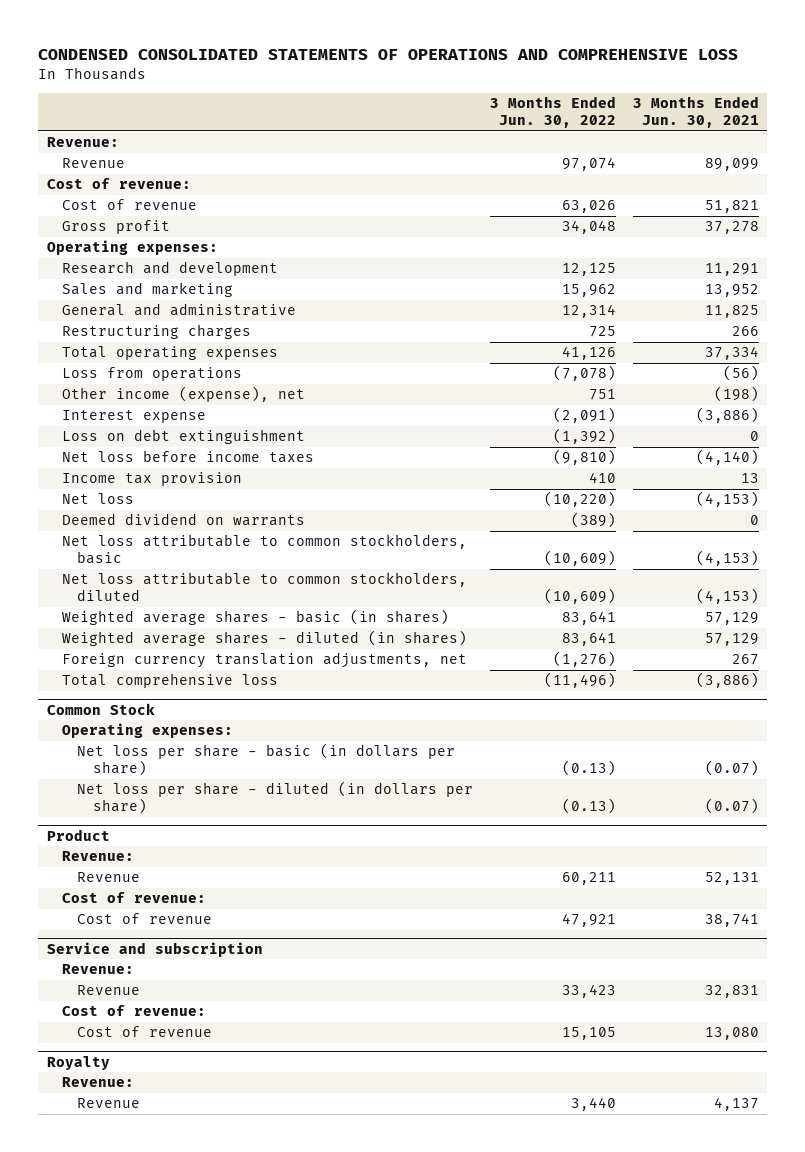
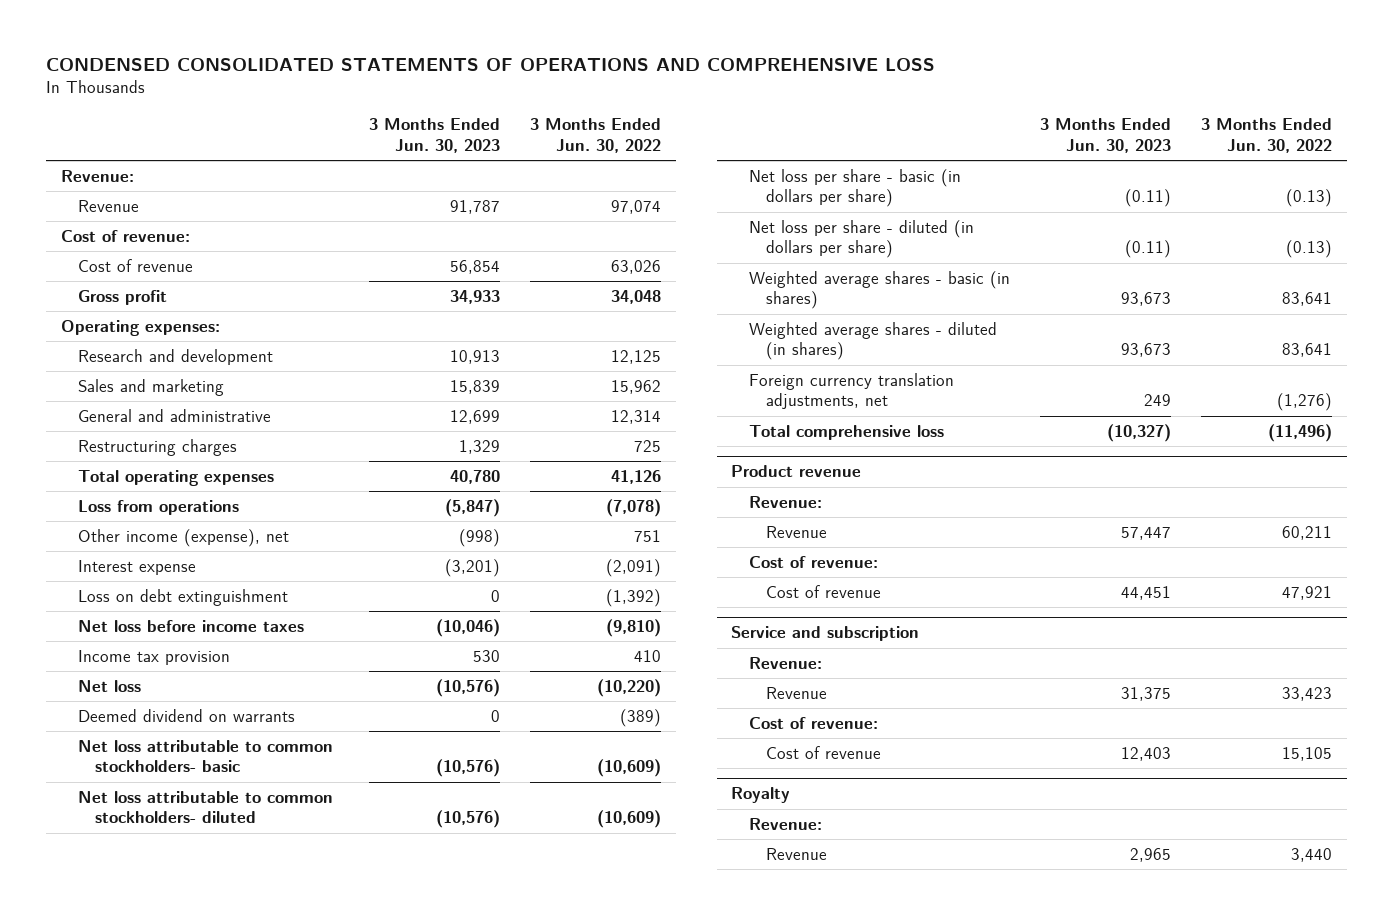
- | 3 Months Ended Jun. 30, 2022 | 3 Months Ended Jun. 30, 2021
+ | 3 Months Ended Jun. 30, 2023 | 3 Months Ended Jun. 30, 2022
- Net loss attributable to common stockholders, basic | (10,609) | (4,153)
- Net loss attributable to common stockholders, diluted | (10,609) | (4,153)
+ Net loss attributable to common stockholders- basic | (10,576) | (10,609)
+ Net loss attributable to common stockholders- diluted | (10,576) | (10,609)
+ Net loss per share - basic (in dollars per share) | (0.11) | (0.13)
+ Net loss per share - diluted (in dollars per share) | (0.11) | (0.13)
- Common Stock
- Operating expenses:
- Net loss per share - basic (in dollars per share) | (0.13) | (0.07)
- Net loss per share - diluted (in dollars per share) | (0.13) | (0.07)
- Product
+ Product revenue

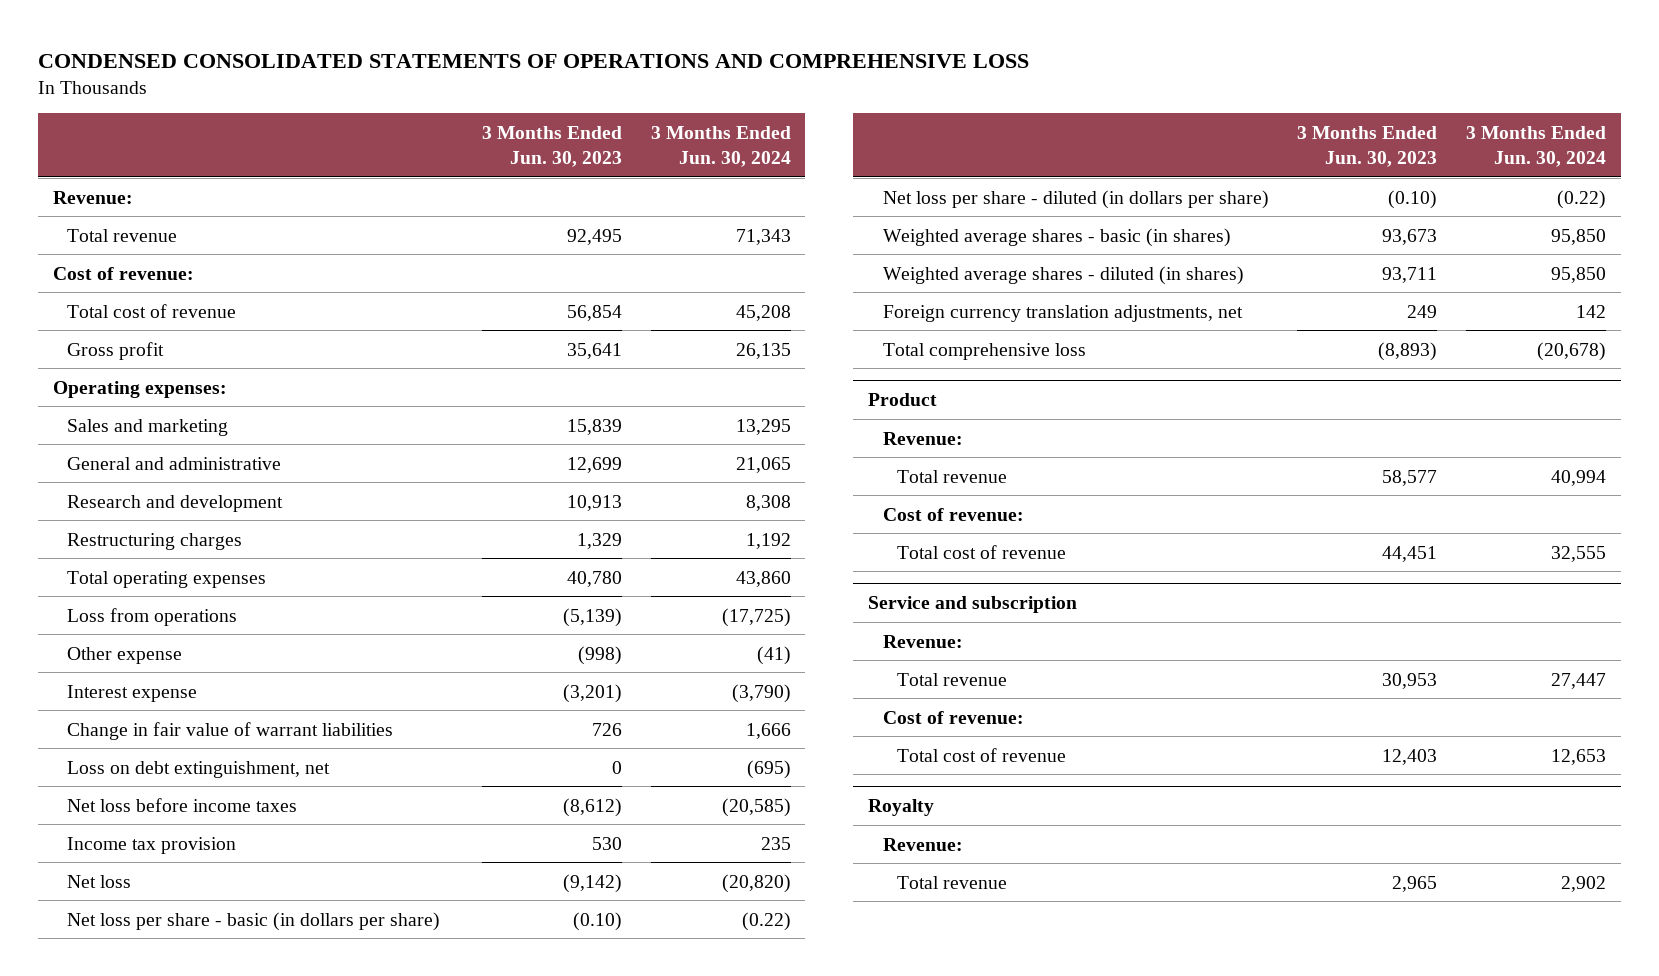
- | 3 Months Ended Jun. 30, 2023 | 3 Months Ended Jun. 30, 2022
+ | 3 Months Ended Jun. 30, 2023 | 3 Months Ended Jun. 30, 2024
- Revenue | 91,787 | 97,074
+ Total revenue | 92,495 | 71,343
- Cost of revenue | 56,854 | 63,026
- Gross profit | 34,933 | 34,048
+ Total cost of revenue | 56,854 | 45,208
+ Gross profit | 35,641 | 26,135
moved down: Research and development | 10,913 | 8,308
- Loss from operations | (5,847) | (7,078)
- Other income (expense), net | (998) | 751
+ Loss from operations | (5,139) | (17,725)
+ Other expense | (998) | (41)
- Loss on debt extinguishment | 0 | (1,392)
- Net loss before income taxes | (10,046) | (9,810)
+ Change in fair value of warrant liabilities | 726 | 1,666
+ Loss on debt extinguishment, net | 0 | (695)
+ Net loss before income taxes | (8,612) | (20,585)
- Net loss | (10,576) | (10,220)
- Deemed dividend on warrants | 0 | (389)
- Net loss attributable to common stockholders- basic | (10,576) | (10,609)
- Net loss attributable to common stockholders- diluted | (10,576) | (10,609)
- Net loss per share - basic (in dollars per share) | (0.11) | (0.13)
- Net loss per share - diluted (in dollars per share) | (0.11) | (0.13)
+ Net loss | (9,142) | (20,820)
+ Net loss per share - basic (in dollars per share) | (0.10) | (0.22)
+ Net loss per share - diluted (in dollars per share) | (0.10) | (0.22)
- Weighted average shares - diluted (in shares) | 93,673 | 83,641
+ Weighted average shares - diluted (in shares) | 93,711 | 95,850
- Total comprehensive loss | (10,327) | (11,496)
- Product revenue
+ Total comprehensive loss | (8,893) | (20,678)
+ Product
- Revenue | 57,447 | 60,211
+ Total revenue | 58,577 | 40,994
- Cost of revenue | 44,451 | 47,921
+ Total cost of revenue | 44,451 | 32,555
@ Service and subscription
- Revenue | 31,375 | 33,423
+ Total revenue | 30,953 | 27,447
- Cost of revenue | 12,403 | 15,105
+ Total cost of revenue | 12,403 | 12,653
@ Royalty
- Revenue | 2,965 | 3,440
+ Total revenue | 2,965 | 2,902

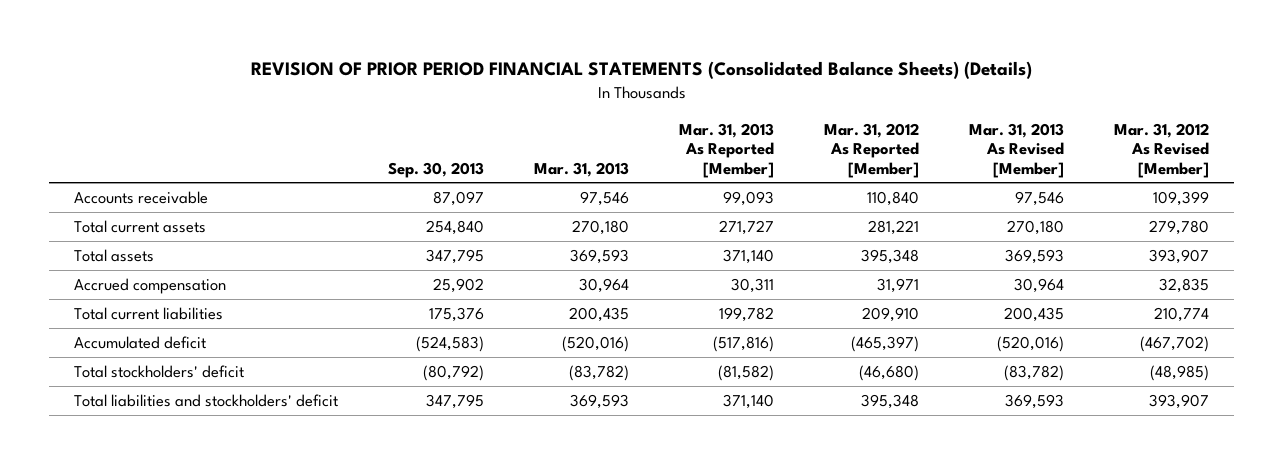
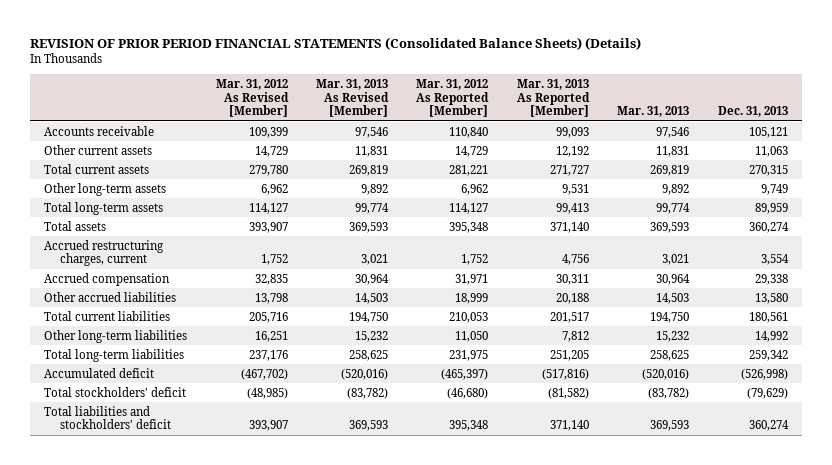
- | Sep. 30, 2013 | Mar. 31, 2013 | Mar. 31, 2013 As Reported [Member] | Mar. 31, 2012 As Reported [Member] | Mar. 31, 2013 As Revised [Member] | Mar. 31, 2012 As Revised [Member]
+ | Mar. 31, 2012 As Revised [Member] | Mar. 31, 2013 As Revised [Member] | Mar. 31, 2012 As Reported [Member] | Mar. 31, 2013 As Reported [Member] | Mar. 31, 2013 | Dec. 31, 2013
- Total current assets | 254,840 | 270,180 | 271,727 | 281,221 | 270,180 | 279,780
+ Other current assets | 14,729 | 11,831 | 14,729 | 12,192 | 11,831 | 11,063
+ Total current assets | 279,780 | 269,819 | 281,221 | 271,727 | 269,819 | 270,315
+ Other long-term assets | 6,962 | 9,892 | 6,962 | 9,531 | 9,892 | 9,749
+ Total long-term assets | 114,127 | 99,774 | 114,127 | 99,413 | 99,774 | 89,959
+ Accrued restructuring charges, current | 1,752 | 3,021 | 1,752 | 4,756 | 3,021 | 3,554
- Total current liabilities | 175,376 | 200,435 | 199,782 | 209,910 | 200,435 | 210,774
+ Other accrued liabilities | 13,798 | 14,503 | 18,999 | 20,188 | 14,503 | 13,580
+ Total current liabilities | 205,716 | 194,750 | 210,053 | 201,517 | 194,750 | 180,561
+ Other long-term liabilities | 16,251 | 15,232 | 11,050 | 7,812 | 15,232 | 14,992
+ Total long-term liabilities | 237,176 | 258,625 | 231,975 | 251,205 | 258,625 | 259,342

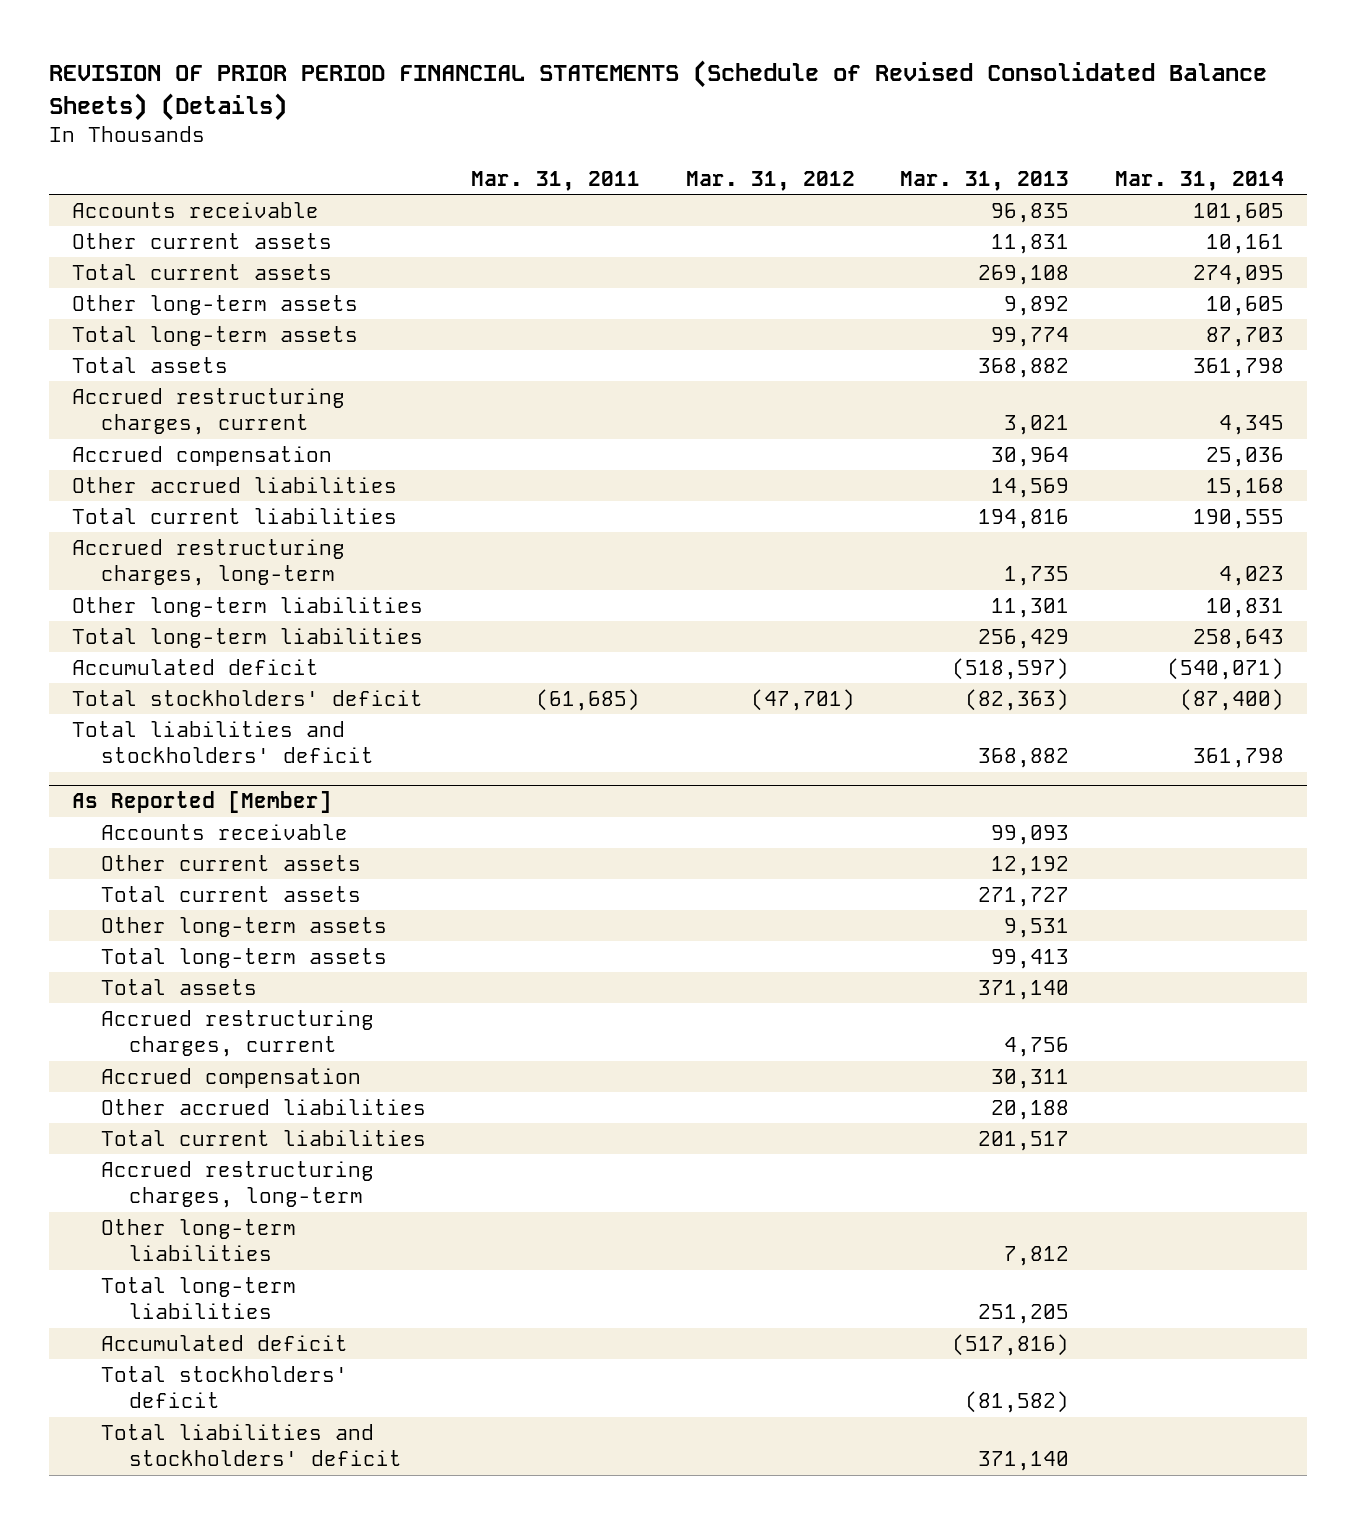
- REVISION OF PRIOR PERIOD FINANCIAL STATEMENTS (Consolidated Balance Sheets) (Details)
+ REVISION OF PRIOR PERIOD FINANCIAL STATEMENTS (Schedule of Revised Consolidated Balance Sheets) (Details)
- | Mar. 31, 2012 As Revised [Member] | Mar. 31, 2013 As Revised [Member] | Mar. 31, 2012 As Reported [Member] | Mar. 31, 2013 As Reported [Member] | Mar. 31, 2013 | Dec. 31, 2013
+ | Mar. 31, 2011 | Mar. 31, 2012 | Mar. 31, 2013 | Mar. 31, 2014
- Accounts receivable | 109,399 | 97,546 | 110,840 | 99,093 | 97,546 | 105,121
+ Accounts receivable | | | 96,835 | 101,605
- Total current assets | 279,780 | 269,819 | 281,221 | 271,727 | 269,819 | 270,315
+ Total current assets | | | 269,108 | 274,095
- Total assets | 393,907 | 369,593 | 395,348 | 371,140 | 369,593 | 360,274
+ Total assets | | | 368,882 | 361,798
- Other accrued liabilities | 13,798 | 14,503 | 18,999 | 20,188 | 14,503 | 13,580
- Total current liabilities | 205,716 | 194,750 | 210,053 | 201,517 | 194,750 | 180,561
- Other long-term liabilities | 16,251 | 15,232 | 11,050 | 7,812 | 15,232 | 14,992
- Total long-term liabilities | 237,176 | 258,625 | 231,975 | 251,205 | 258,625 | 259,342
- Accumulated deficit | (467,702) | (520,016) | (465,397) | (517,816) | (520,016) | (526,998)
- Total stockholders' deficit | (48,985) | (83,782) | (46,680) | (81,582) | (83,782) | (79,629)
- Total liabilities and stockholders' deficit | 393,907 | 369,593 | 395,348 | 371,140 | 369,593 | 360,274
+ Other accrued liabilities | | | 14,569 | 15,168
+ Total current liabilities | | | 194,816 | 190,555
+ Accrued restructuring charges, long-term | | | 1,735 | 4,023
+ Other long-term liabilities | | | 11,301 | 10,831
+ Total long-term liabilities | | | 256,429 | 258,643
+ Accumulated deficit | | | (518,597) | (540,071)
+ Total stockholders' deficit | (61,685) | (47,701) | (82,363) | (87,400)
+ Total liabilities and stockholders' deficit | | | 368,882 | 361,798
+ As Reported [Member]
+ Accounts receivable | | | 99,093 |
+ Other current assets | | | 12,192 |
+ Total current assets | | | 271,727 |
+ Other long-term assets | | | 9,531 |
+ Total long-term assets | | | 99,413 |
+ Total assets | | | 371,140 |
+ Accrued restructuring charges, current | | | 4,756 |
+ Accrued compensation | | | 30,311 |
+ Other accrued liabilities | | | 20,188 |
+ Total current liabilities | | | 201,517 |
+ Accrued restructuring charges, long-term
+ Other long-term liabilities | | | 7,812 |
+ Total long-term liabilities | | | 251,205 |
+ Accumulated deficit | | | (517,816) |
+ Total stockholders' deficit | | | (81,582) |
+ Total liabilities and stockholders' deficit | | | 371,140 |

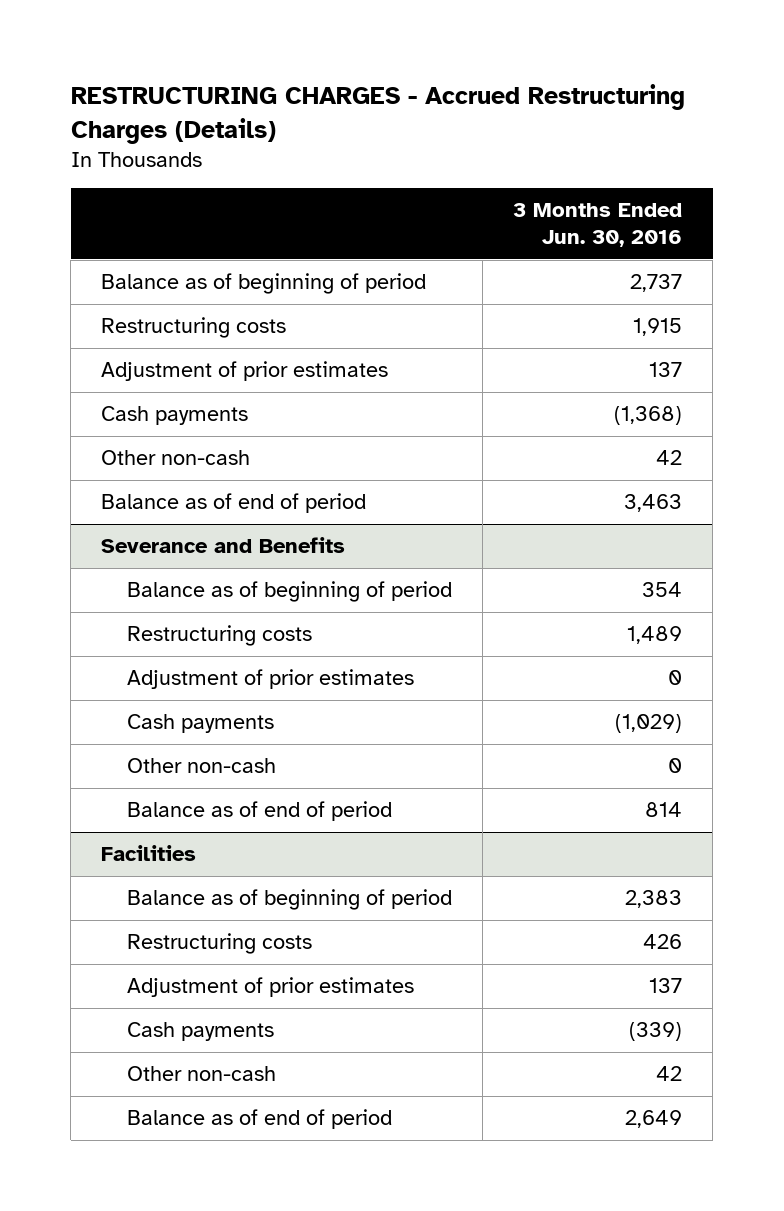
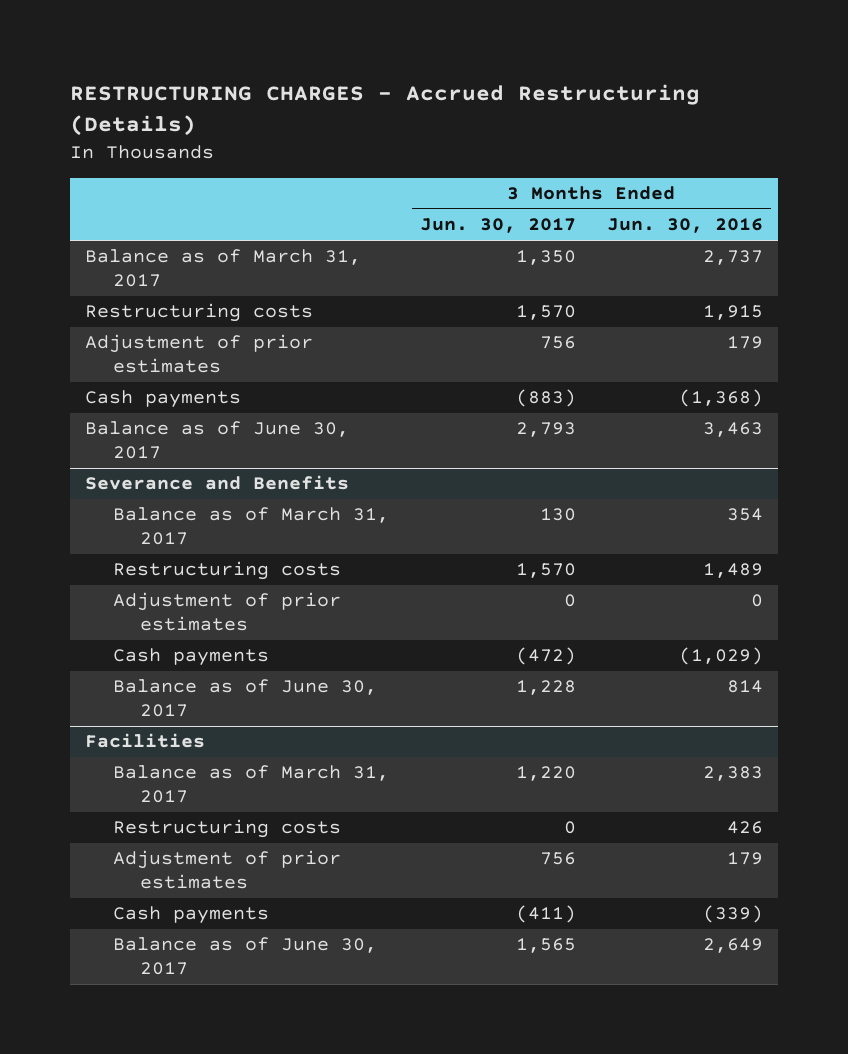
- RESTRUCTURING CHARGES - Accrued Restructuring Charges (Details)
+ RESTRUCTURING CHARGES - Accrued Restructuring (Details)
- | 3 Months Ended Jun. 30, 2016
+ | 3 Months Ended Jun. 30, 2017 | 3 Months Ended Jun. 30, 2016
- Balance as of beginning of period | 2,737
+ Balance as of March 31, 2017 | 1,350 | 2,737
- Adjustment of prior estimates | 137
+ Adjustment of prior estimates | 756 | 179
- Other non-cash | 42
- Balance as of end of period | 3,463
+ Balance as of June 30, 2017 | 2,793 | 3,463
@ Severance and Benefits
- Balance as of beginning of period | 354
+ Balance as of March 31, 2017 | 130 | 354
- Other non-cash | 0
- Balance as of end of period | 814
+ Balance as of June 30, 2017 | 1,228 | 814
@ Facilities
- Balance as of beginning of period | 2,383
+ Balance as of March 31, 2017 | 1,220 | 2,383
- Adjustment of prior estimates | 137
+ Adjustment of prior estimates | 756 | 179
- Other non-cash | 42
- Balance as of end of period | 2,649
+ Balance as of June 30, 2017 | 1,565 | 2,649

